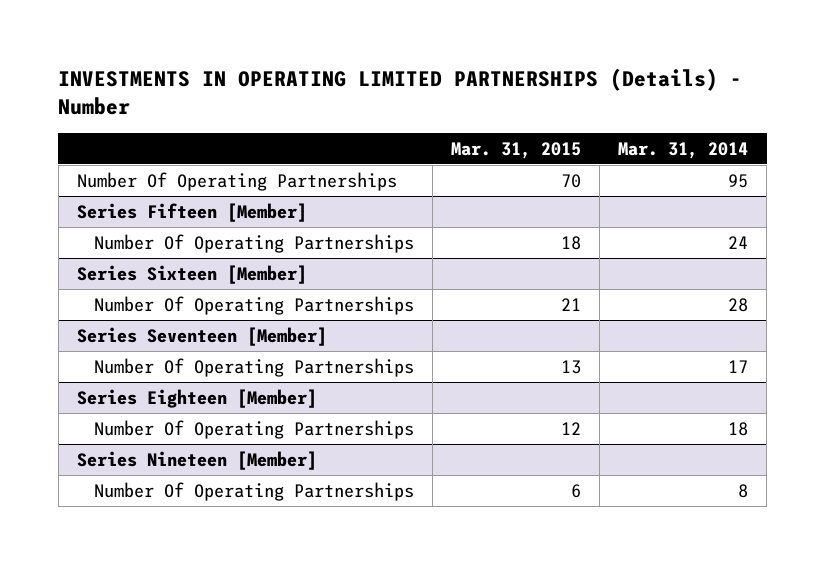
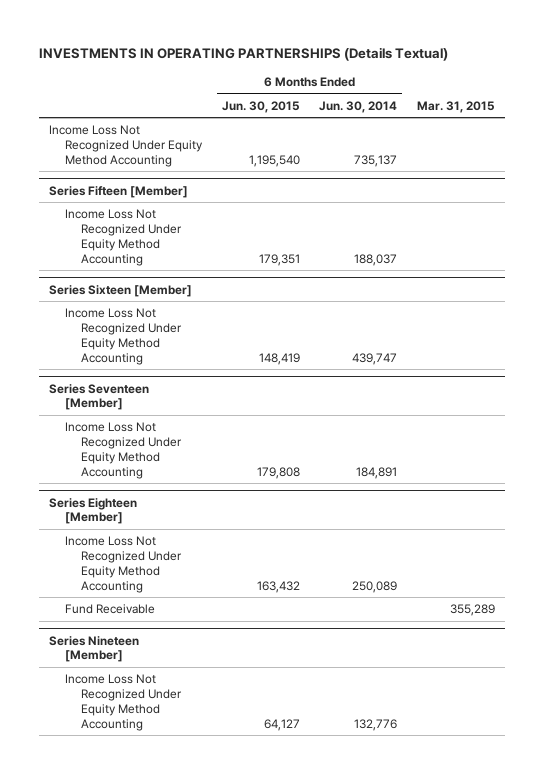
- INVESTMENTS IN OPERATING LIMITED PARTNERSHIPS (Details) - Number
+ INVESTMENTS IN OPERATING PARTNERSHIPS (Details Textual)
- | Mar. 31, 2015 | Mar. 31, 2014
+ | 6 Months Ended Jun. 30, 2015 | 6 Months Ended Jun. 30, 2014 | Mar. 31, 2015
- Number Of Operating Partnerships | 70 | 95
+ Income Loss Not Recognized Under Equity Method Accounting | 1,195,540 | 735,137 |
@ Series Fifteen [Member]
- Number Of Operating Partnerships | 18 | 24
+ Income Loss Not Recognized Under Equity Method Accounting | 179,351 | 188,037 |
@ Series Sixteen [Member]
- Number Of Operating Partnerships | 21 | 28
+ Income Loss Not Recognized Under Equity Method Accounting | 148,419 | 439,747 |
@ Series Seventeen [Member]
- Number Of Operating Partnerships | 13 | 17
+ Income Loss Not Recognized Under Equity Method Accounting | 179,808 | 184,891 |
@ Series Eighteen [Member]
- Number Of Operating Partnerships | 12 | 18
+ Income Loss Not Recognized Under Equity Method Accounting | 163,432 | 250,089 |
+ Fund Receivable | | | 355,289
@ Series Nineteen [Member]
- Number Of Operating Partnerships | 6 | 8
+ Income Loss Not Recognized Under Equity Method Accounting | 64,127 | 132,776 |

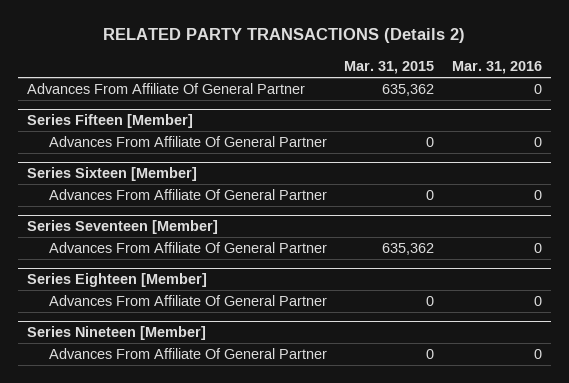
- INVESTMENTS IN OPERATING PARTNERSHIPS (Details Textual)
+ RELATED PARTY TRANSACTIONS (Details 2)
- | 6 Months Ended Jun. 30, 2015 | 6 Months Ended Jun. 30, 2014 | Mar. 31, 2015
+ | Mar. 31, 2015 | Mar. 31, 2016
- Income Loss Not Recognized Under Equity Method Accounting | 1,195,540 | 735,137 |
+ Advances From Affiliate Of General Partner | 635,362 | 0
@ Series Fifteen [Member]
- Income Loss Not Recognized Under Equity Method Accounting | 179,351 | 188,037 |
+ Advances From Affiliate Of General Partner | 0 | 0
@ Series Sixteen [Member]
- Income Loss Not Recognized Under Equity Method Accounting | 148,419 | 439,747 |
+ Advances From Affiliate Of General Partner | 0 | 0
@ Series Seventeen [Member]
- Income Loss Not Recognized Under Equity Method Accounting | 179,808 | 184,891 |
+ Advances From Affiliate Of General Partner | 635,362 | 0
@ Series Eighteen [Member]
- Income Loss Not Recognized Under Equity Method Accounting | 163,432 | 250,089 |
- Fund Receivable | | | 355,289
+ Advances From Affiliate Of General Partner | 0 | 0
@ Series Nineteen [Member]
- Income Loss Not Recognized Under Equity Method Accounting | 64,127 | 132,776 |
+ Advances From Affiliate Of General Partner | 0 | 0

